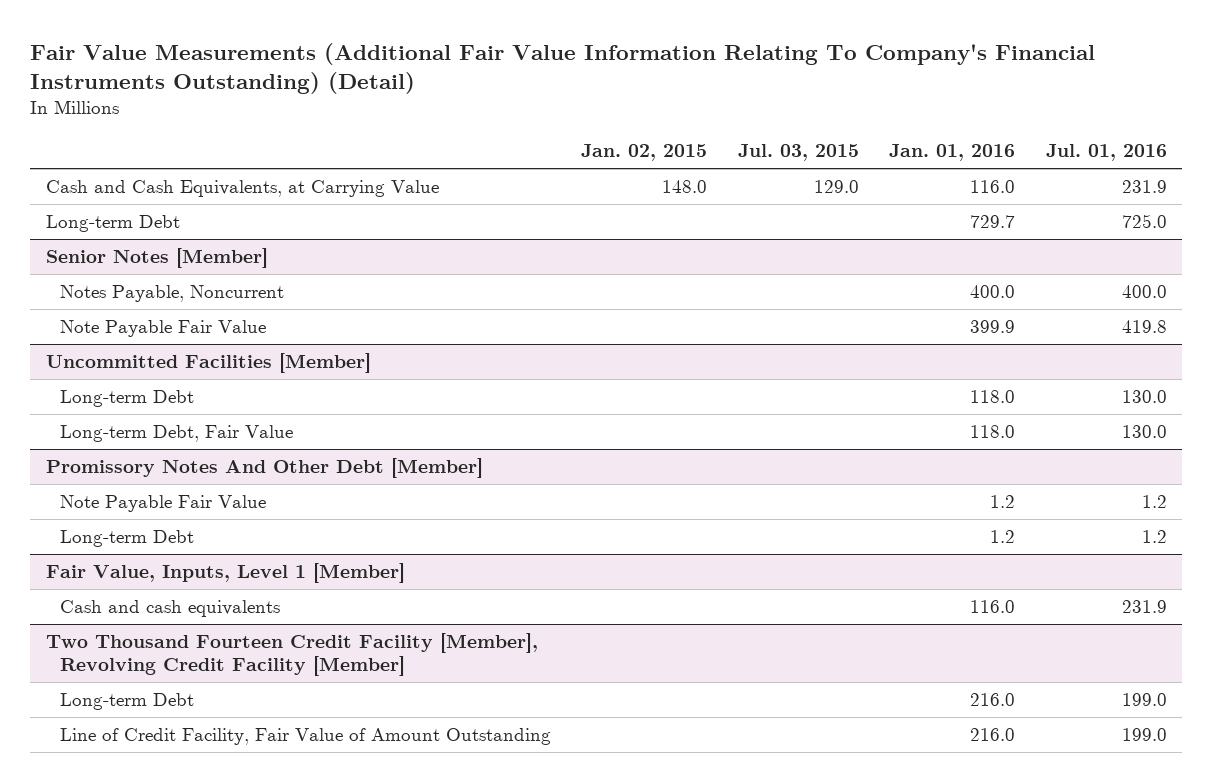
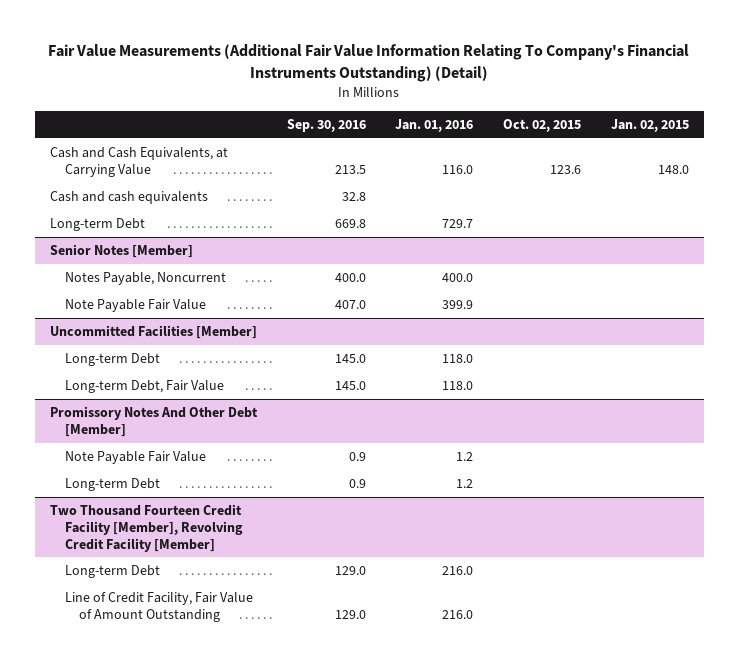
- | Jan. 02, 2015 | Jul. 03, 2015 | Jan. 01, 2016 | Jul. 01, 2016
+ | Sep. 30, 2016 | Jan. 01, 2016 | Oct. 02, 2015 | Jan. 02, 2015
+ Cash and cash equivalents | 32.8 | | |
- Fair Value, Inputs, Level 1 [Member]
- Cash and cash equivalents | | | 116.0 | 231.9

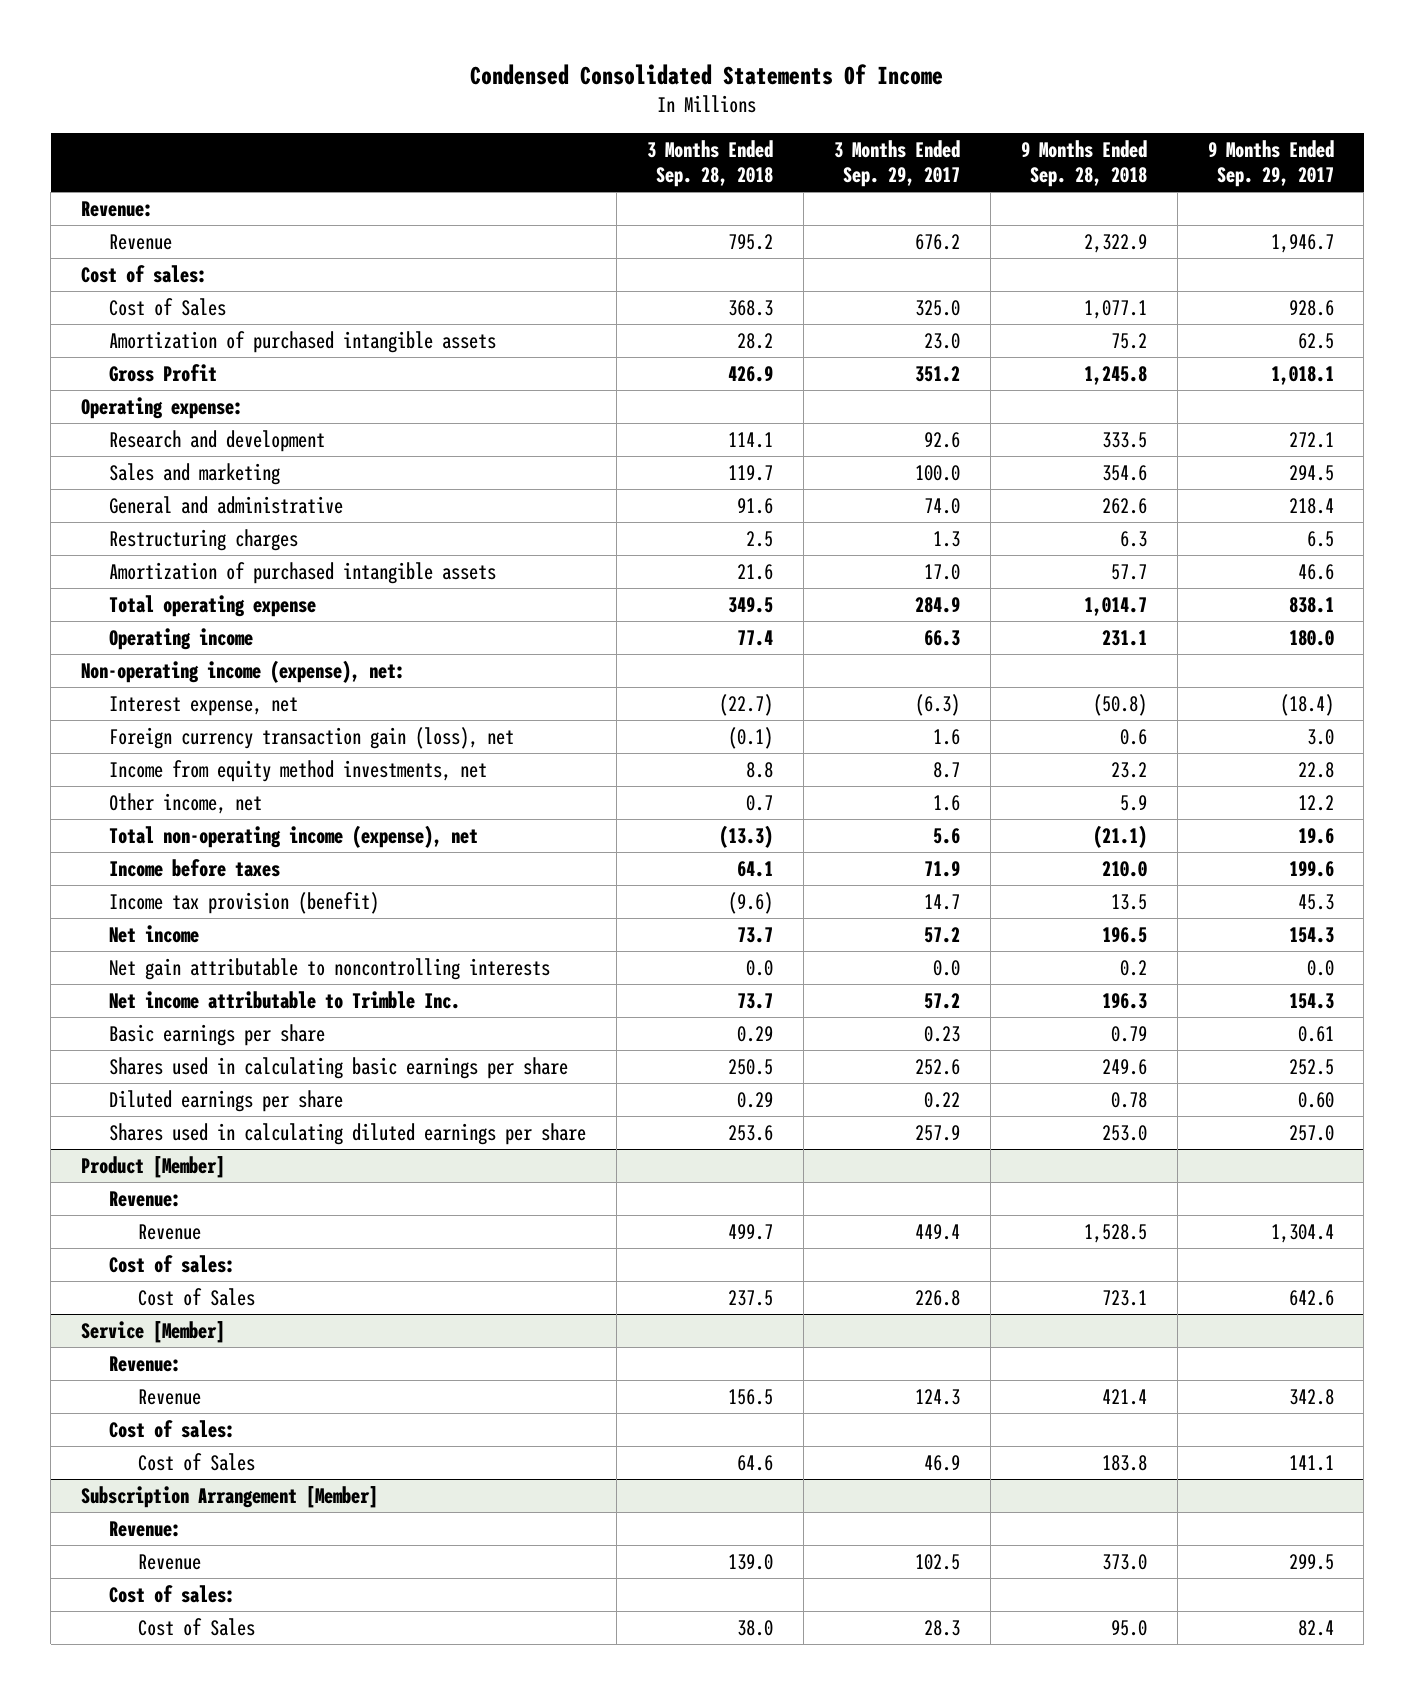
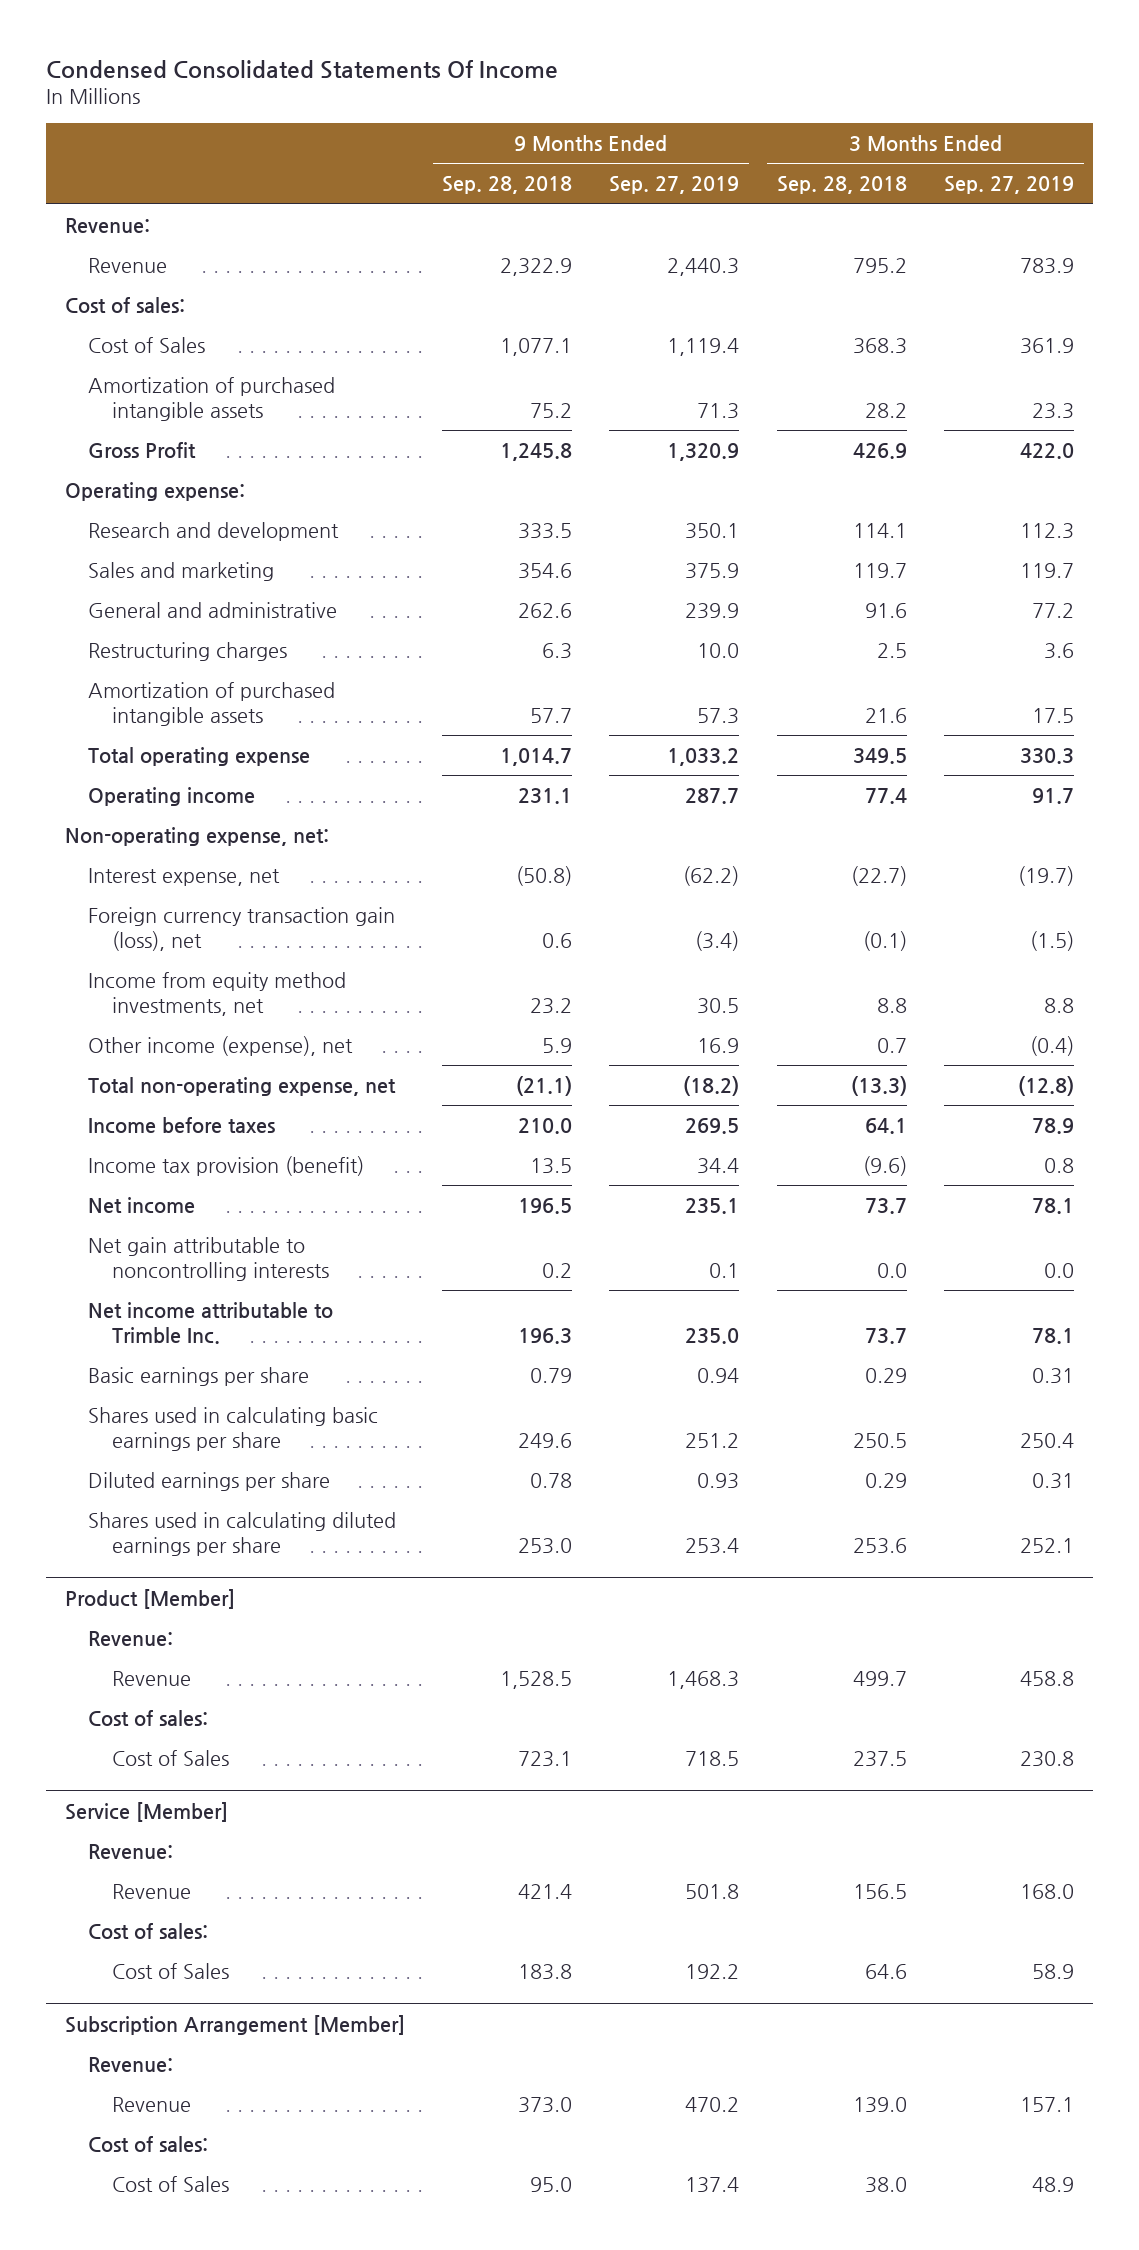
- | 3 Months Ended Sep. 28, 2018 | 3 Months Ended Sep. 29, 2017 | 9 Months Ended Sep. 28, 2018 | 9 Months Ended Sep. 29, 2017
+ | 9 Months Ended Sep. 28, 2018 | 9 Months Ended Sep. 27, 2019 | 3 Months Ended Sep. 28, 2018 | 3 Months Ended Sep. 27, 2019
- Non-operating income (expense), net:
+ Non-operating expense, net:
- Other income, net | 0.7 | 1.6 | 5.9 | 12.2
- Total non-operating income (expense), net | (13.3) | 5.6 | (21.1) | 19.6
+ Other income (expense), net | 5.9 | 16.9 | 0.7 | (0.4)
+ Total non-operating expense, net | (21.1) | (18.2) | (13.3) | (12.8)

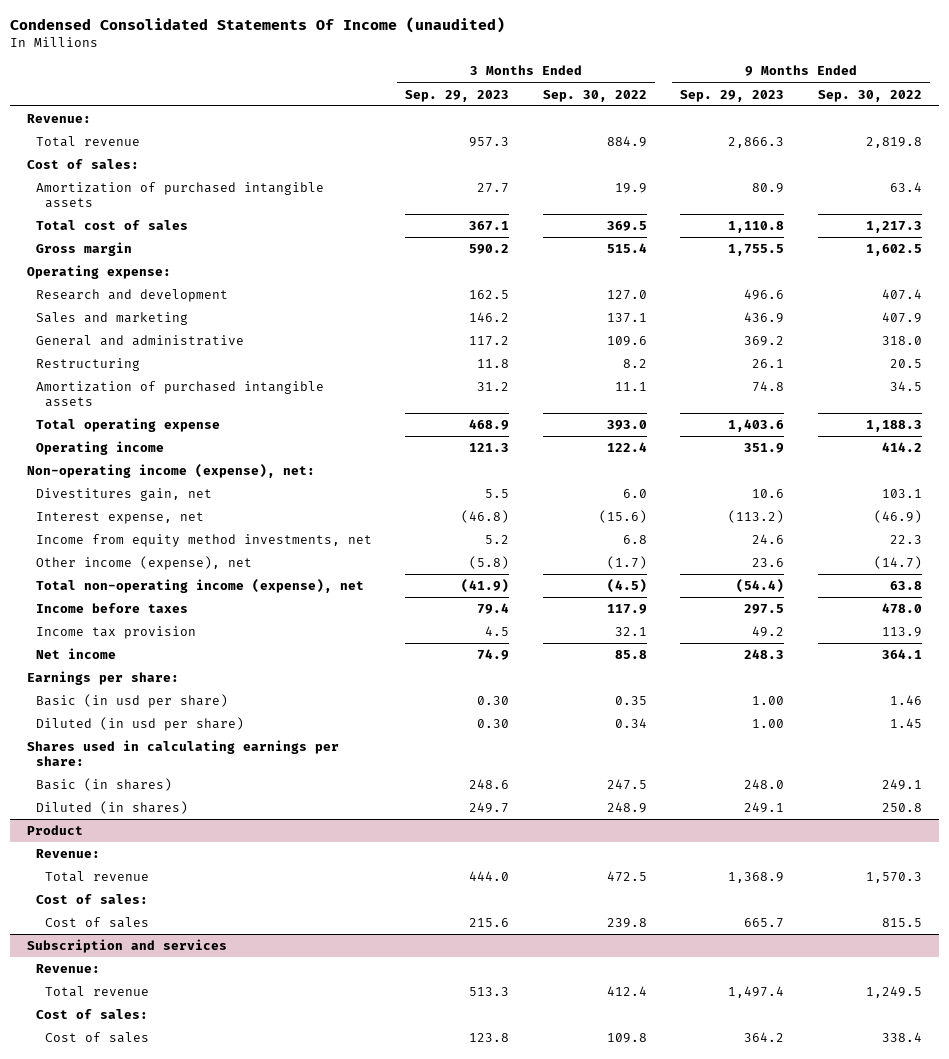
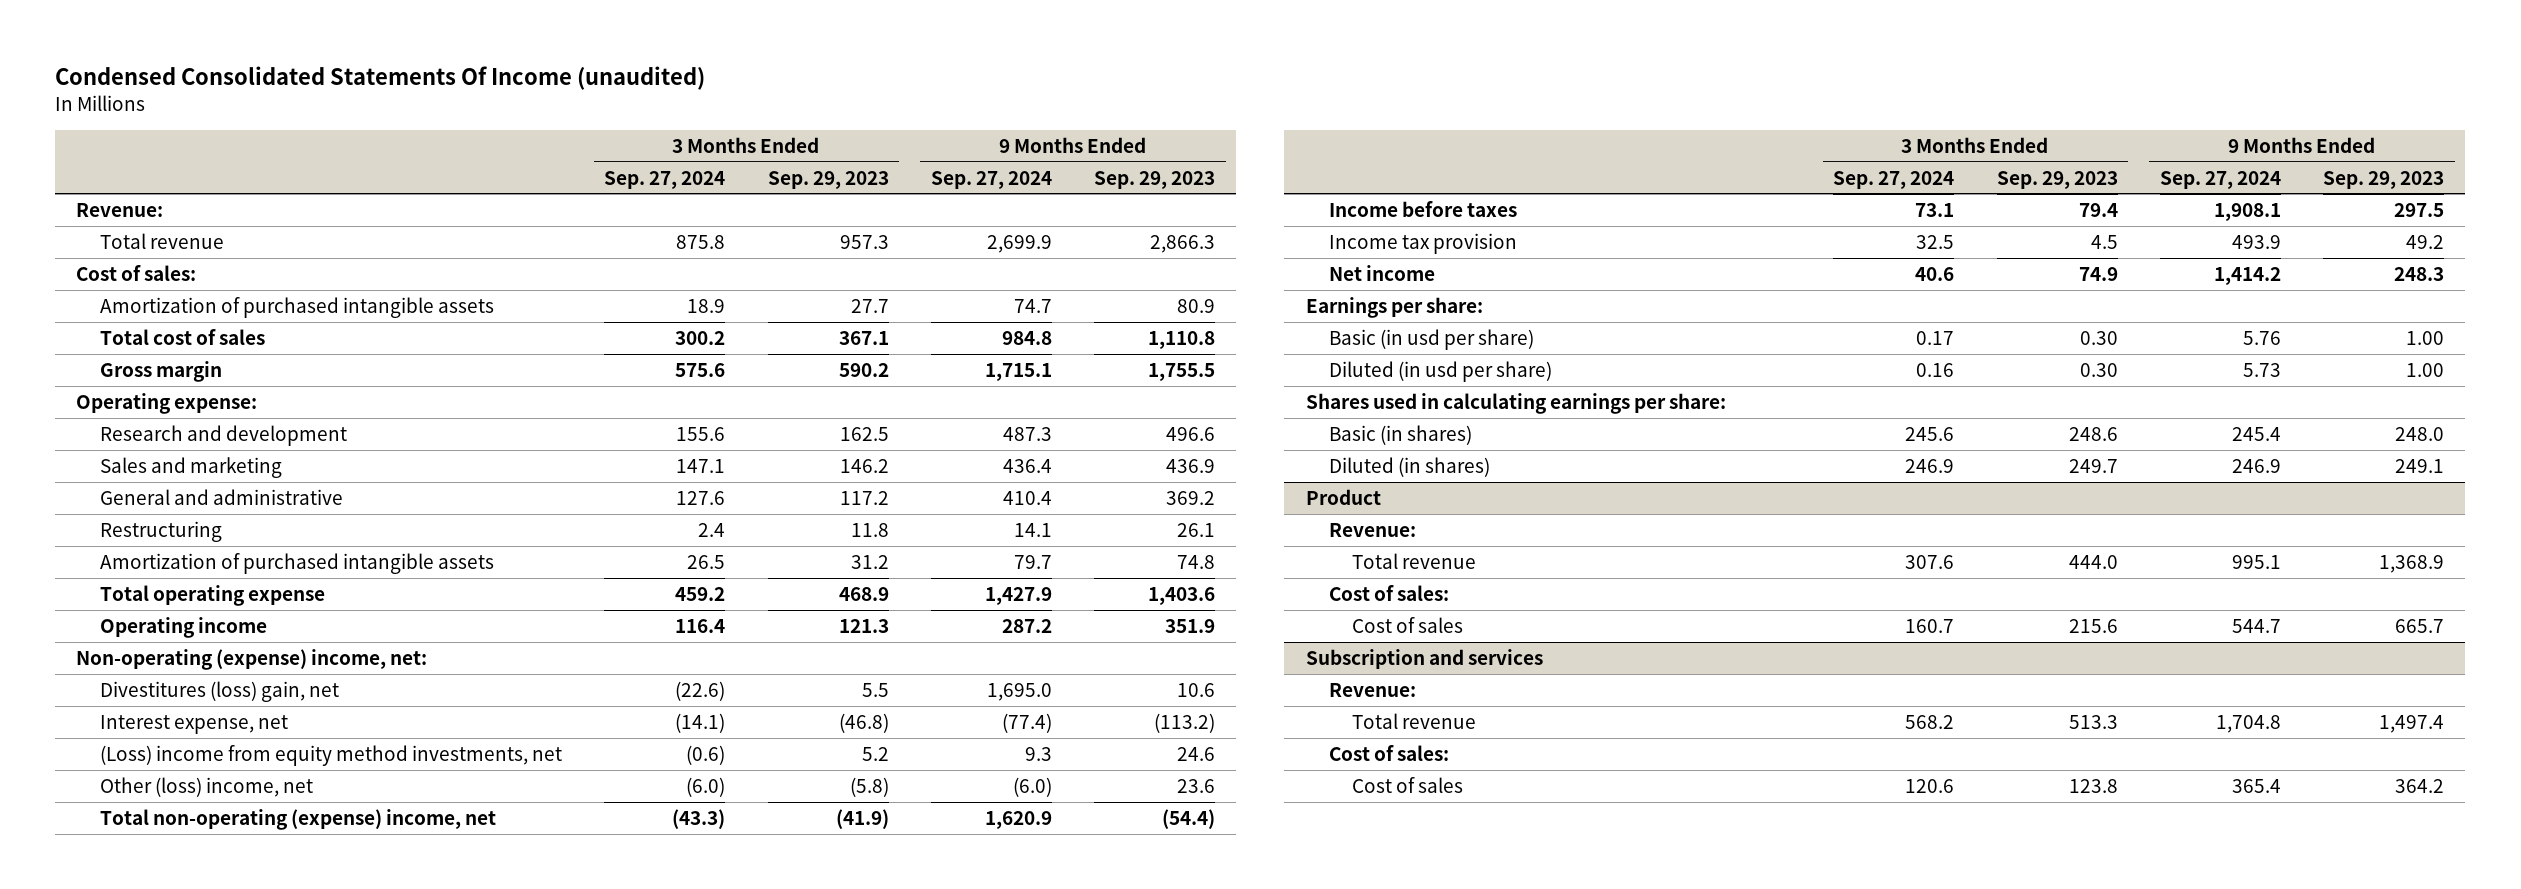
- | 3 Months Ended Sep. 29, 2023 | 3 Months Ended Sep. 30, 2022 | 9 Months Ended Sep. 29, 2023 | 9 Months Ended Sep. 30, 2022
+ | 3 Months Ended Sep. 27, 2024 | 3 Months Ended Sep. 29, 2023 | 9 Months Ended Sep. 27, 2024 | 9 Months Ended Sep. 29, 2023
- Non-operating income (expense), net:
- Divestitures gain, net | 5.5 | 6.0 | 10.6 | 103.1
+ Non-operating (expense) income, net:
+ Divestitures (loss) gain, net | (22.6) | 5.5 | 1,695.0 | 10.6
- Income from equity method investments, net | 5.2 | 6.8 | 24.6 | 22.3
- Other income (expense), net | (5.8) | (1.7) | 23.6 | (14.7)
- Total non-operating income (expense), net | (41.9) | (4.5) | (54.4) | 63.8
+ (Loss) income from equity method investments, net | (0.6) | 5.2 | 9.3 | 24.6
+ Other (loss) income, net | (6.0) | (5.8) | (6.0) | 23.6
+ Total non-operating (expense) income, net | (43.3) | (41.9) | 1,620.9 | (54.4)

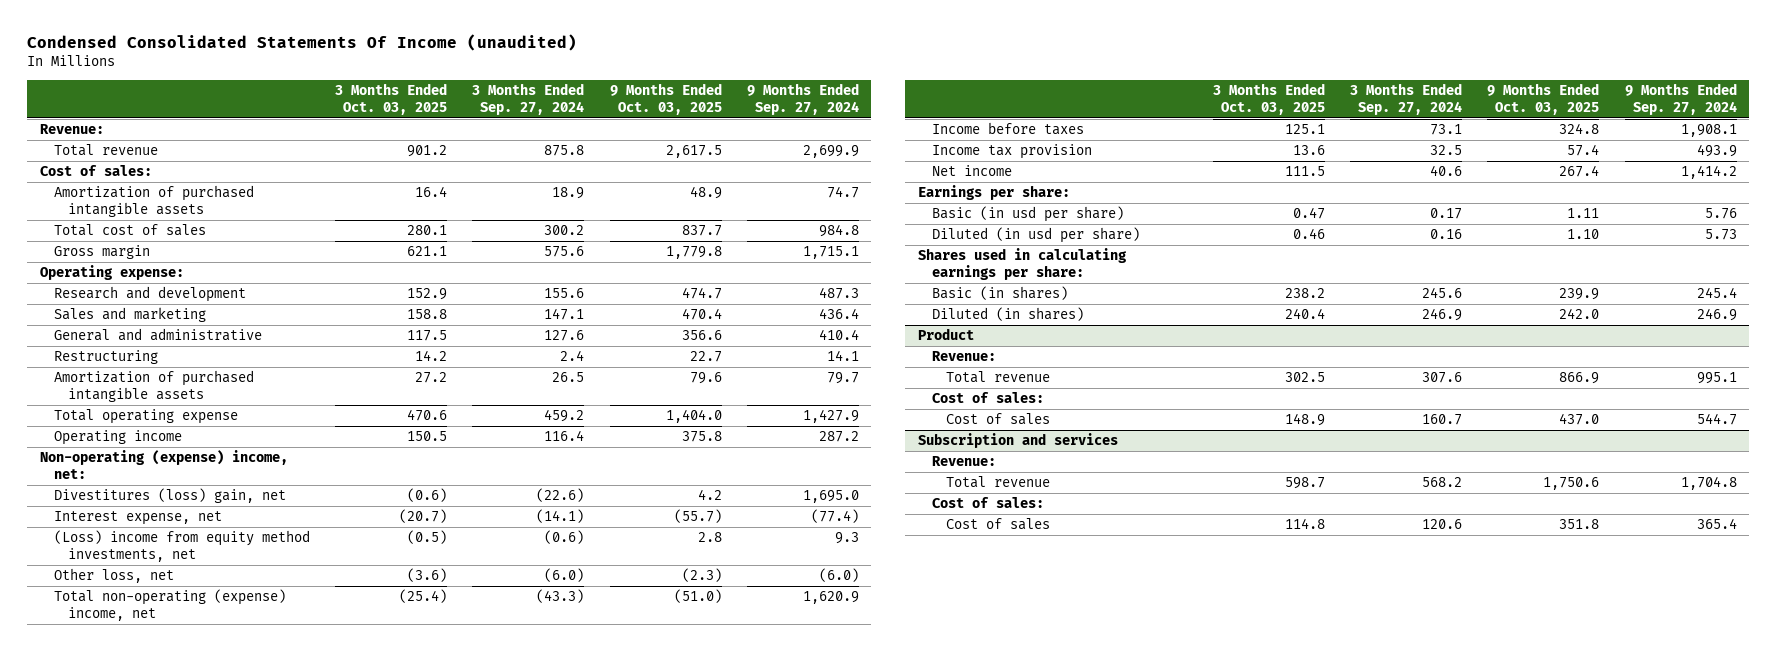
- | 3 Months Ended Sep. 27, 2024 | 3 Months Ended Sep. 29, 2023 | 9 Months Ended Sep. 27, 2024 | 9 Months Ended Sep. 29, 2023
+ | 3 Months Ended Oct. 03, 2025 | 3 Months Ended Sep. 27, 2024 | 9 Months Ended Oct. 03, 2025 | 9 Months Ended Sep. 27, 2024
- Other (loss) income, net | (6.0) | (5.8) | (6.0) | 23.6
+ Other loss, net | (3.6) | (6.0) | (2.3) | (6.0)

